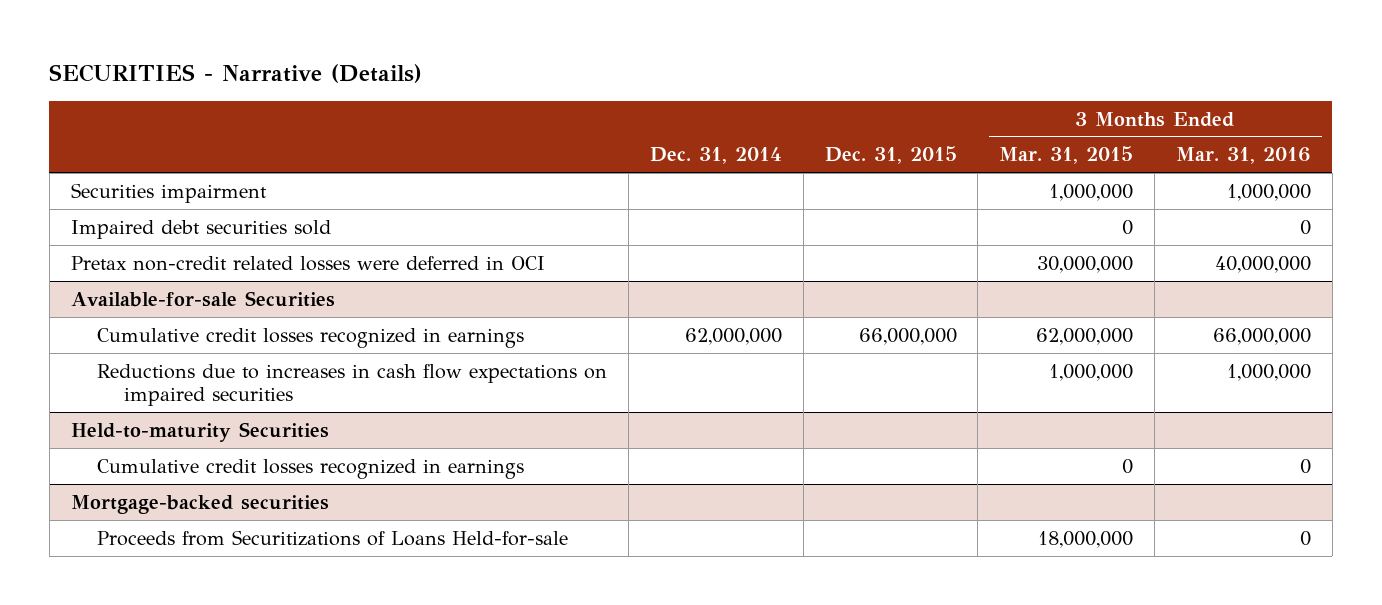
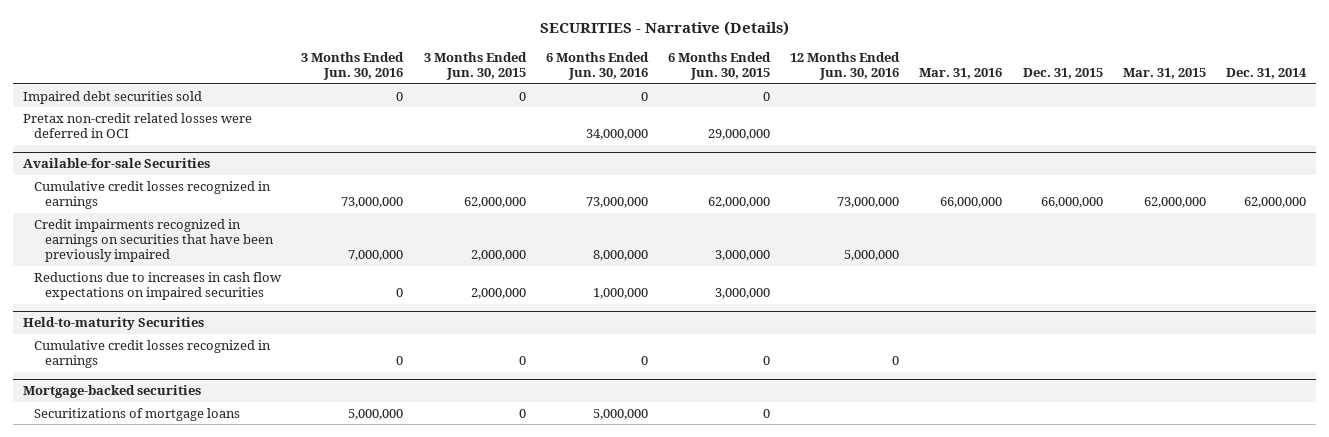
- | Dec. 31, 2014 | Dec. 31, 2015 | 3 Months Ended Mar. 31, 2015 | 3 Months Ended Mar. 31, 2016
+ | 3 Months Ended Jun. 30, 2016 | 3 Months Ended Jun. 30, 2015 | 6 Months Ended Jun. 30, 2016 | 6 Months Ended Jun. 30, 2015 | 12 Months Ended Jun. 30, 2016 | Mar. 31, 2016 | Dec. 31, 2015 | Mar. 31, 2015 | Dec. 31, 2014
- Securities impairment | | | 1,000,000 | 1,000,000
@ Available-for-sale Securities
+ Credit impairments recognized in earnings on securities that have been previously impaired | 7,000,000 | 2,000,000 | 8,000,000 | 3,000,000 | 5,000,000 | | | |
@ Mortgage-backed securities
- Proceeds from Securitizations of Loans Held-for-sale | | | 18,000,000 | 0
+ Securitizations of mortgage loans | 5,000,000 | 0 | 5,000,000 | 0 | | | | |

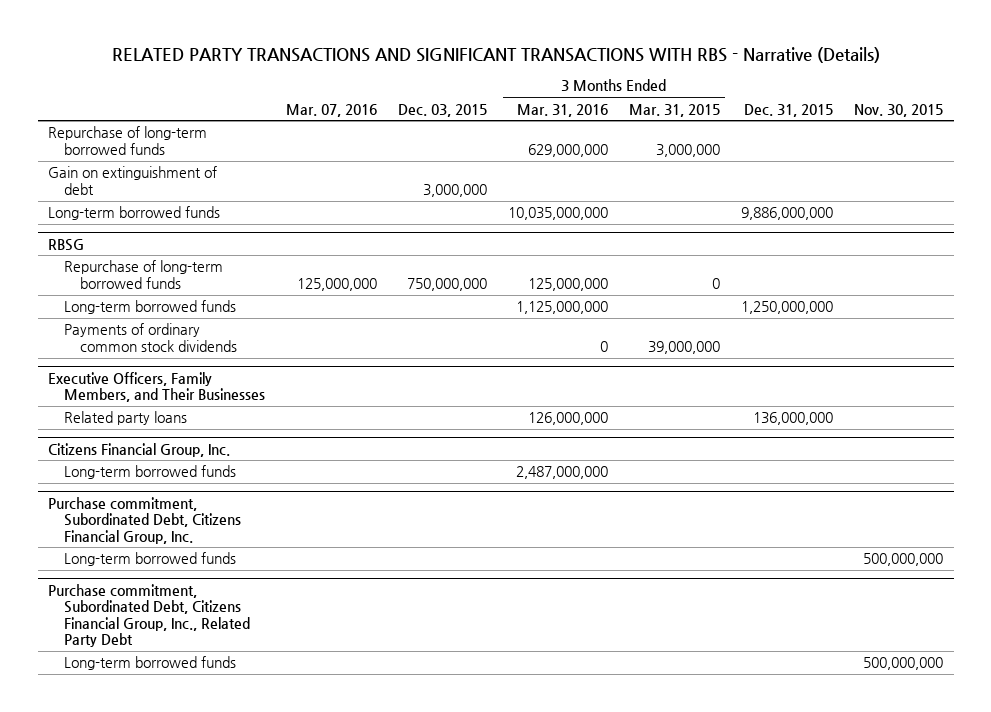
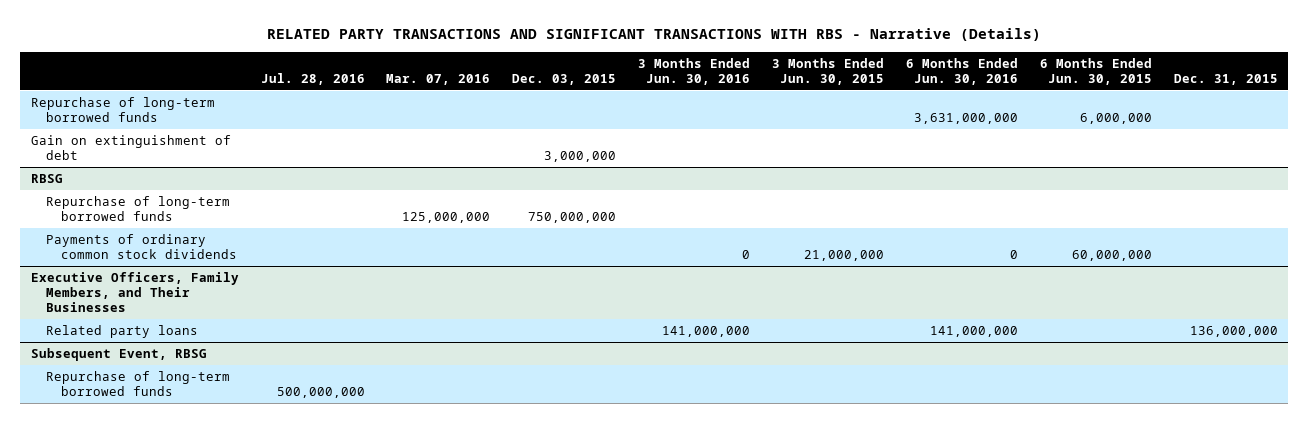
- | Mar. 07, 2016 | Dec. 03, 2015 | 3 Months Ended Mar. 31, 2016 | 3 Months Ended Mar. 31, 2015 | Dec. 31, 2015 | Nov. 30, 2015
+ | Jul. 28, 2016 | Mar. 07, 2016 | Dec. 03, 2015 | 3 Months Ended Jun. 30, 2016 | 3 Months Ended Jun. 30, 2015 | 6 Months Ended Jun. 30, 2016 | 6 Months Ended Jun. 30, 2015 | Dec. 31, 2015
- Long-term borrowed funds | | | 10,035,000,000 | | 9,886,000,000 |
@ RBSG
- Long-term borrowed funds | | | 1,125,000,000 | | 1,250,000,000 |
- Citizens Financial Group, Inc.
- Long-term borrowed funds | | | 2,487,000,000 | | |
- Purchase commitment, Subordinated Debt, Citizens Financial Group, Inc.
- Long-term borrowed funds | | | | | | 500,000,000
- Purchase commitment, Subordinated Debt, Citizens Financial Group, Inc., Related Party Debt
- Long-term borrowed funds | | | | | | 500,000,000
+ Subsequent Event, RBSG
+ Repurchase of long-term borrowed funds | 500,000,000 | | | | | | |

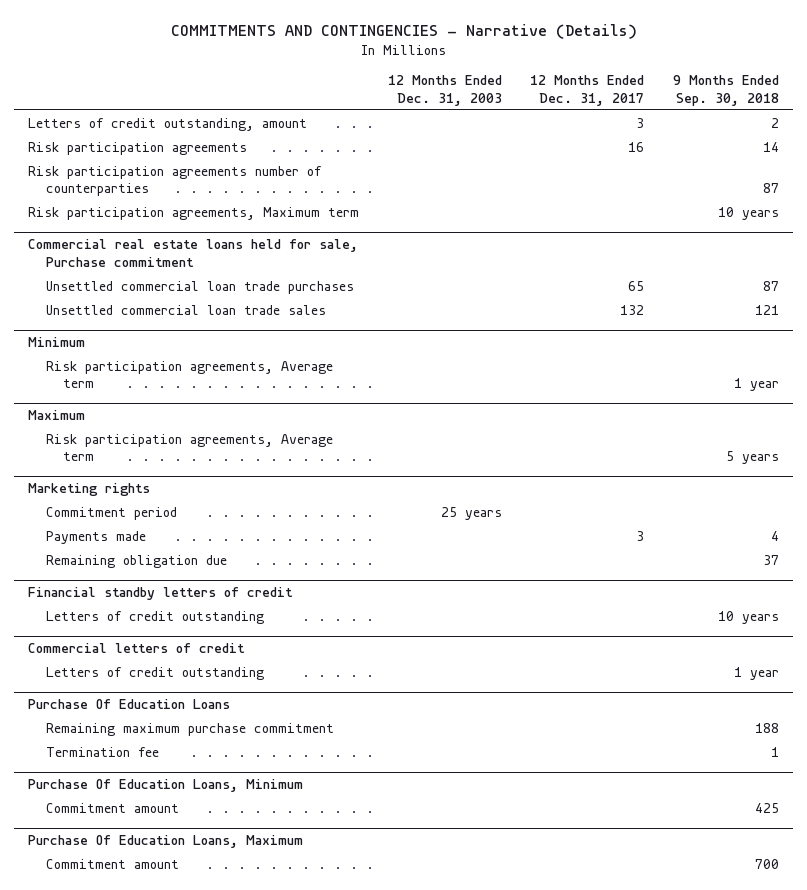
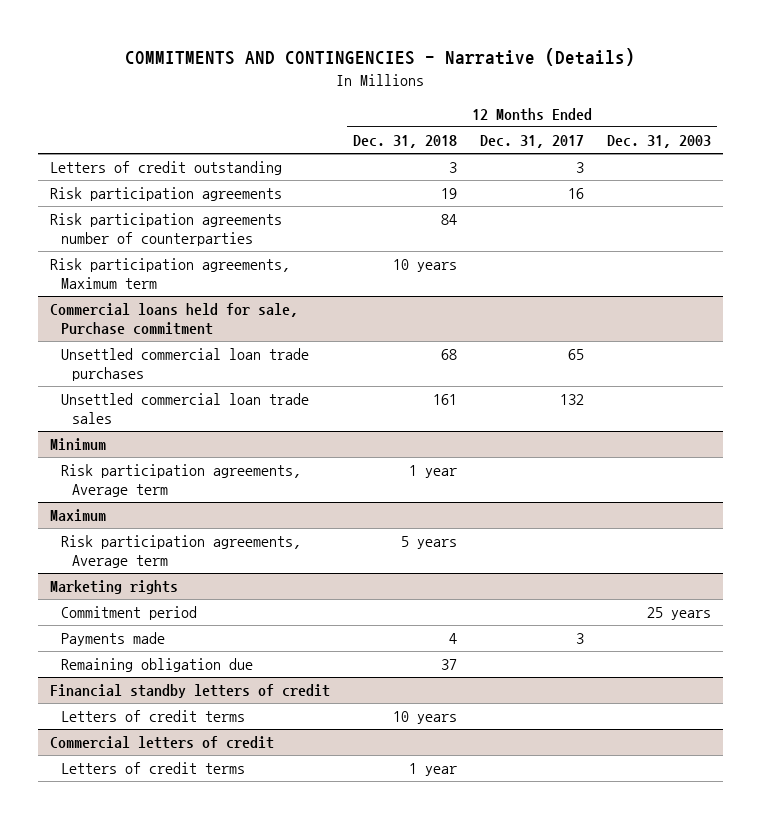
- | 12 Months Ended Dec. 31, 2003 | 12 Months Ended Dec. 31, 2017 | 9 Months Ended Sep. 30, 2018
+ | 12 Months Ended Dec. 31, 2018 | 12 Months Ended Dec. 31, 2017 | 12 Months Ended Dec. 31, 2003
- Letters of credit outstanding, amount | | 3 | 2
+ Letters of credit outstanding | 3 | 3 |
- Commercial real estate loans held for sale, Purchase commitment
+ Commercial loans held for sale, Purchase commitment
@ Financial standby letters of credit
- Letters of credit outstanding | | | 10 years
+ Letters of credit terms | 10 years | |
@ Commercial letters of credit
- Letters of credit outstanding | | | 1 year
- Purchase Of Education Loans
- Remaining maximum purchase commitment | | | 188
- Termination fee | | | 1
- Purchase Of Education Loans, Minimum
- Commitment amount | | | 425
- Purchase Of Education Loans, Maximum
- Commitment amount | | | 700
@ Commercial letters of credit
+ Letters of credit terms | 1 year | |

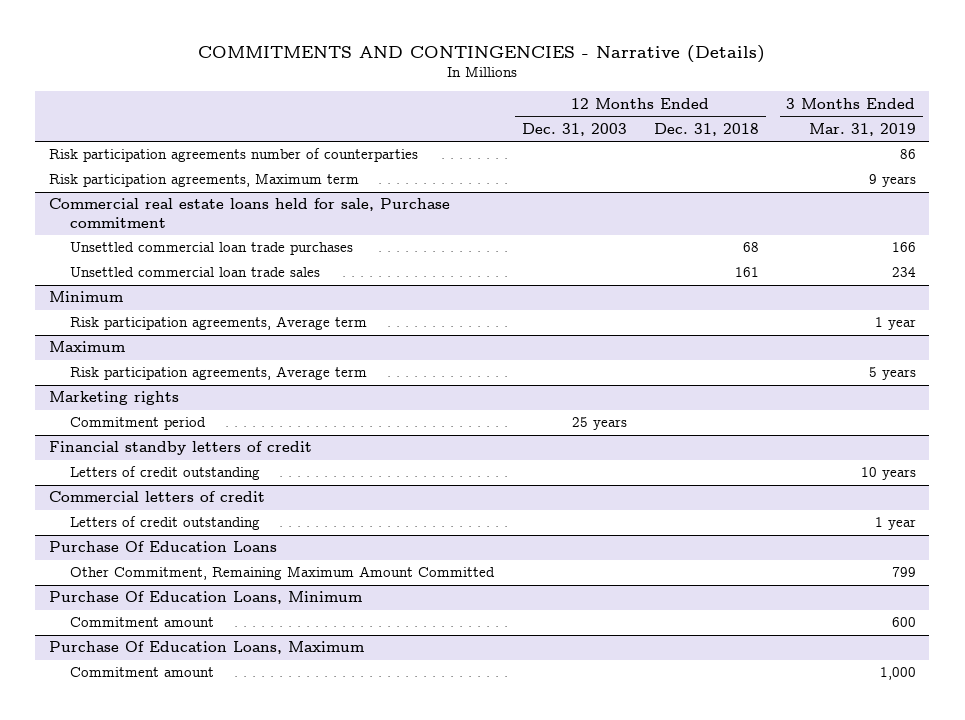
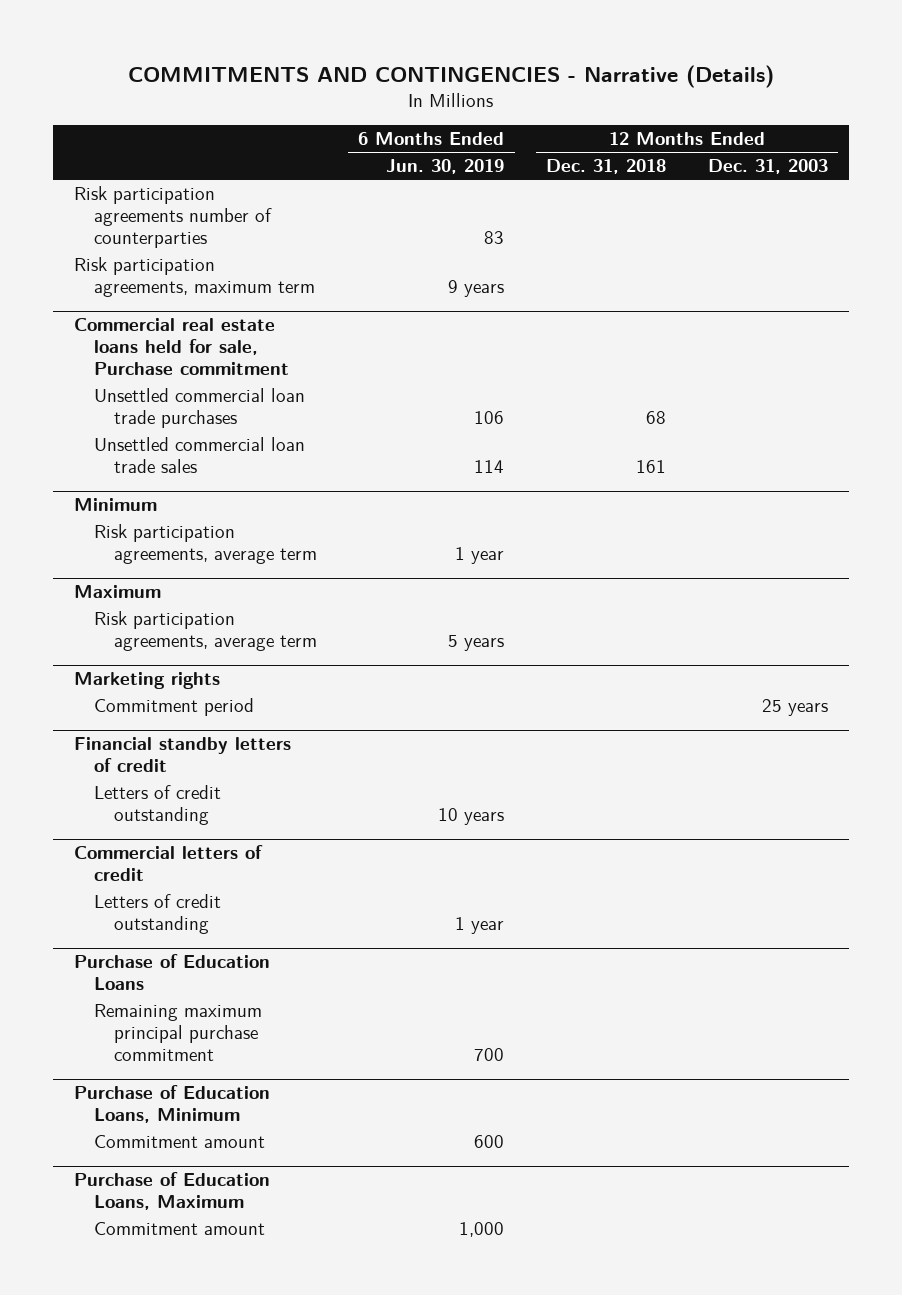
- | 12 Months Ended Dec. 31, 2003 | 12 Months Ended Dec. 31, 2018 | 3 Months Ended Mar. 31, 2019
+ | 6 Months Ended Jun. 30, 2019 | 12 Months Ended Dec. 31, 2018 | 12 Months Ended Dec. 31, 2003
- Risk participation agreements, Maximum term | | | 9 years
+ Risk participation agreements, maximum term | 9 years | |
@ Minimum
- Risk participation agreements, Average term | | | 1 year
+ Risk participation agreements, average term | 1 year | |
@ Maximum
- Risk participation agreements, Average term | | | 5 years
+ Risk participation agreements, average term | 5 years | |
- Purchase Of Education Loans
- Other Commitment, Remaining Maximum Amount Committed | | | 799
- Purchase Of Education Loans, Minimum
+ Purchase of Education Loans
+ Remaining maximum principal purchase commitment | 700 | |
+ Purchase of Education Loans, Minimum
- Purchase Of Education Loans, Maximum
+ Purchase of Education Loans, Maximum

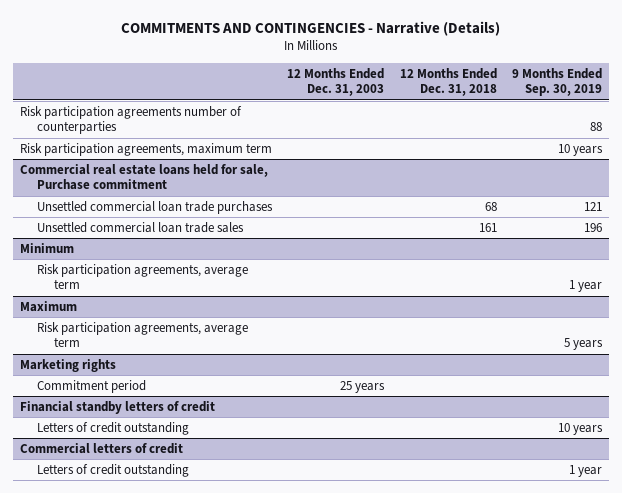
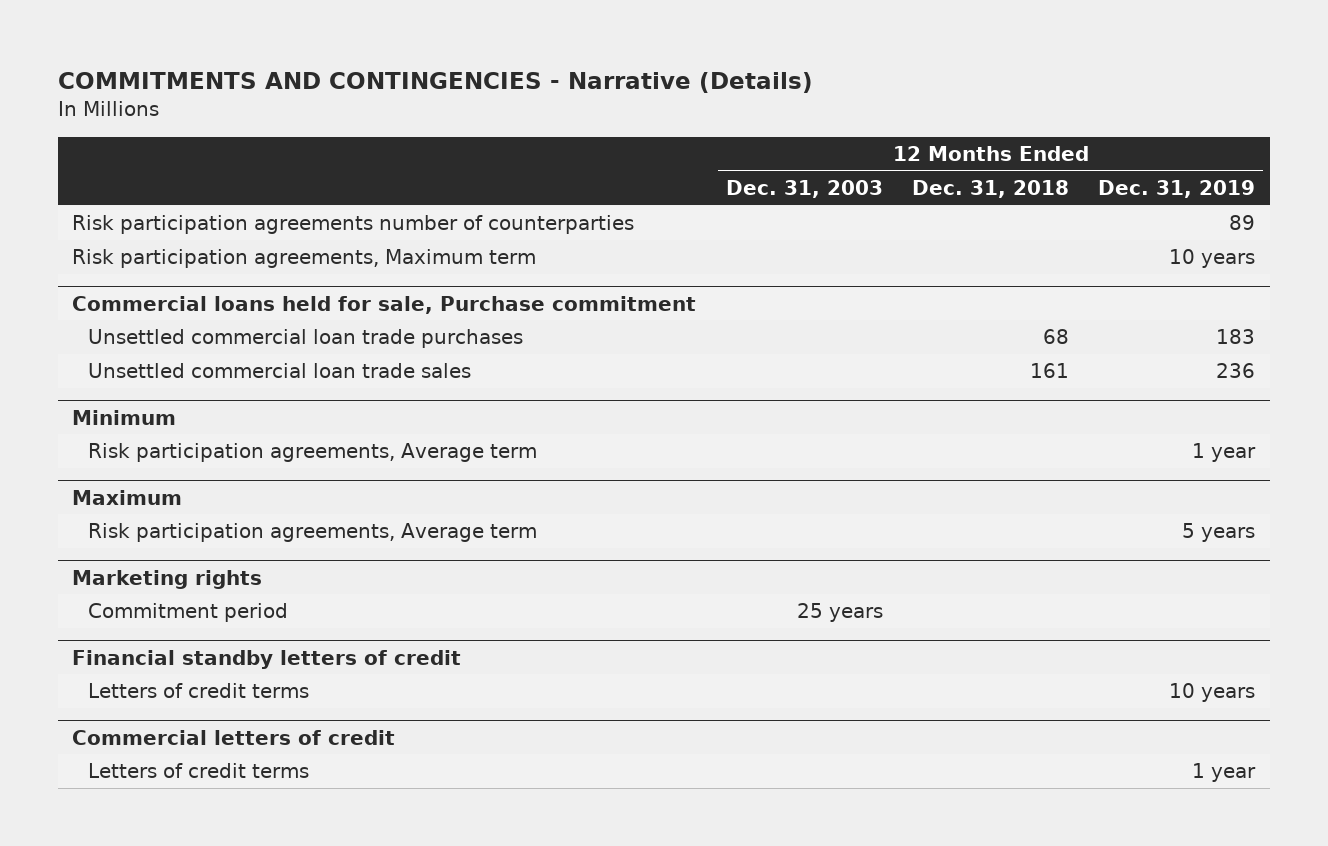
- | 12 Months Ended Dec. 31, 2003 | 12 Months Ended Dec. 31, 2018 | 9 Months Ended Sep. 30, 2019
+ | 12 Months Ended Dec. 31, 2003 | 12 Months Ended Dec. 31, 2018 | 12 Months Ended Dec. 31, 2019
- Risk participation agreements, maximum term | | | 10 years
- Commercial real estate loans held for sale, Purchase commitment
+ Risk participation agreements, Maximum term | | | 10 years
+ Commercial loans held for sale, Purchase commitment
@ Minimum
- Risk participation agreements, average term | | | 1 year
+ Risk participation agreements, Average term | | | 1 year
@ Maximum
- Risk participation agreements, average term | | | 5 years
+ Risk participation agreements, Average term | | | 5 years
@ Financial standby letters of credit
- Letters of credit outstanding | | | 10 years
+ Letters of credit terms | | | 10 years
@ Commercial letters of credit
- Letters of credit outstanding | | | 1 year
+ Letters of credit terms | | | 1 year

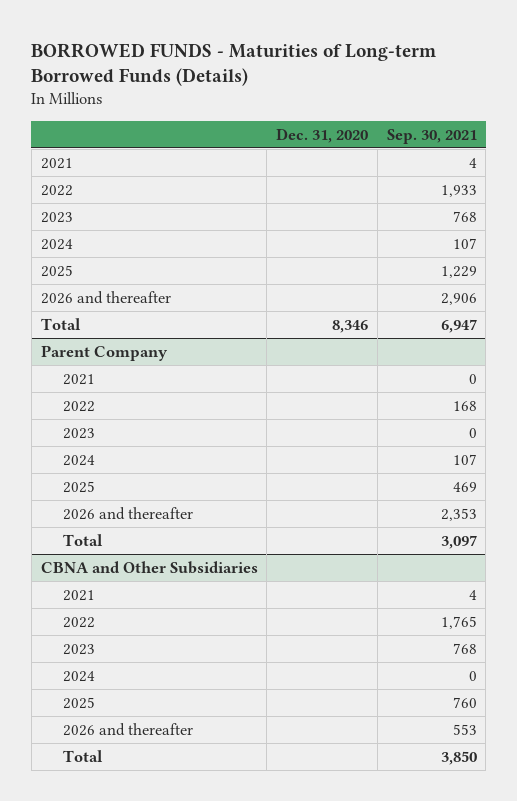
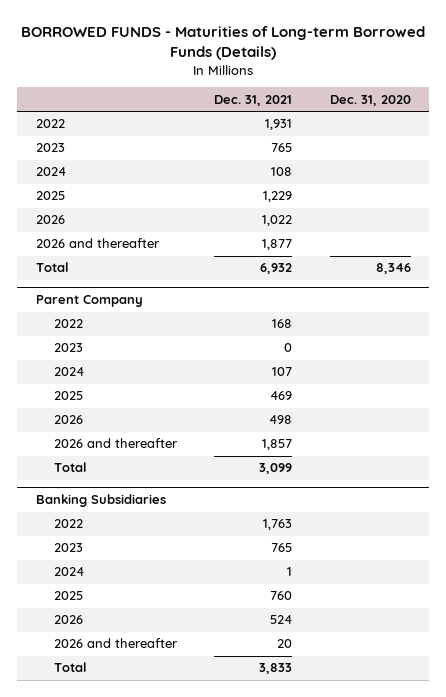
- | Dec. 31, 2020 | Sep. 30, 2021
+ | Dec. 31, 2021 | Dec. 31, 2020
- 2021 | | 4
+ 2026 | 1,022 |
@ Parent Company
- 2021 | | 0
+ 2026 | 498 |
- CBNA and Other Subsidiaries
- 2021 | | 4
+ Banking Subsidiaries
+ 2026 | 524 |

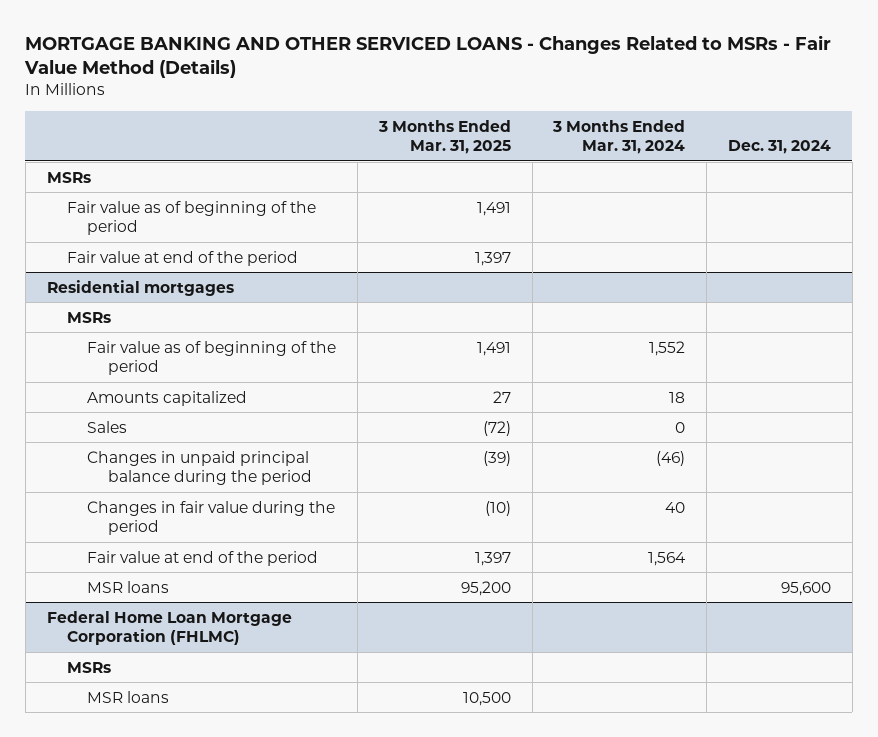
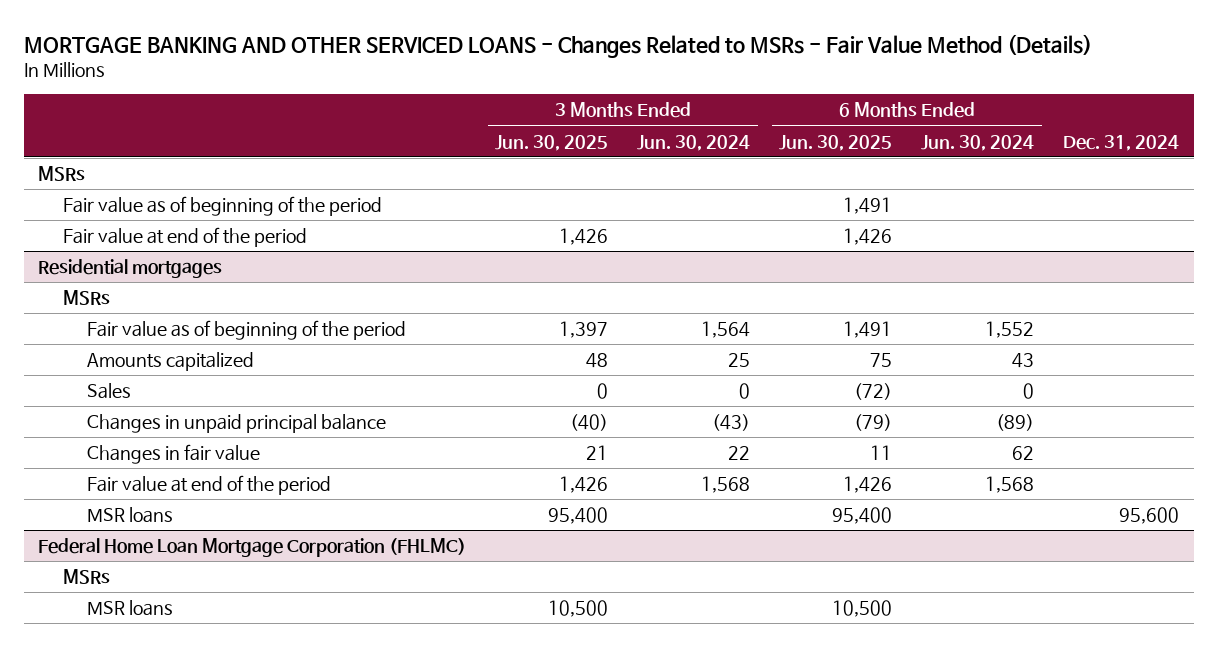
- | 3 Months Ended Mar. 31, 2025 | 3 Months Ended Mar. 31, 2024 | Dec. 31, 2024
+ | 3 Months Ended Jun. 30, 2025 | 3 Months Ended Jun. 30, 2024 | 6 Months Ended Jun. 30, 2025 | 6 Months Ended Jun. 30, 2024 | Dec. 31, 2024
@ Residential mortgages
- Changes in unpaid principal balance during the period | (39) | (46) |
- Changes in fair value during the period | (10) | 40 |
+ Changes in unpaid principal balance | (40) | (43) | (79) | (89) |
+ Changes in fair value | 21 | 22 | 11 | 62 |

